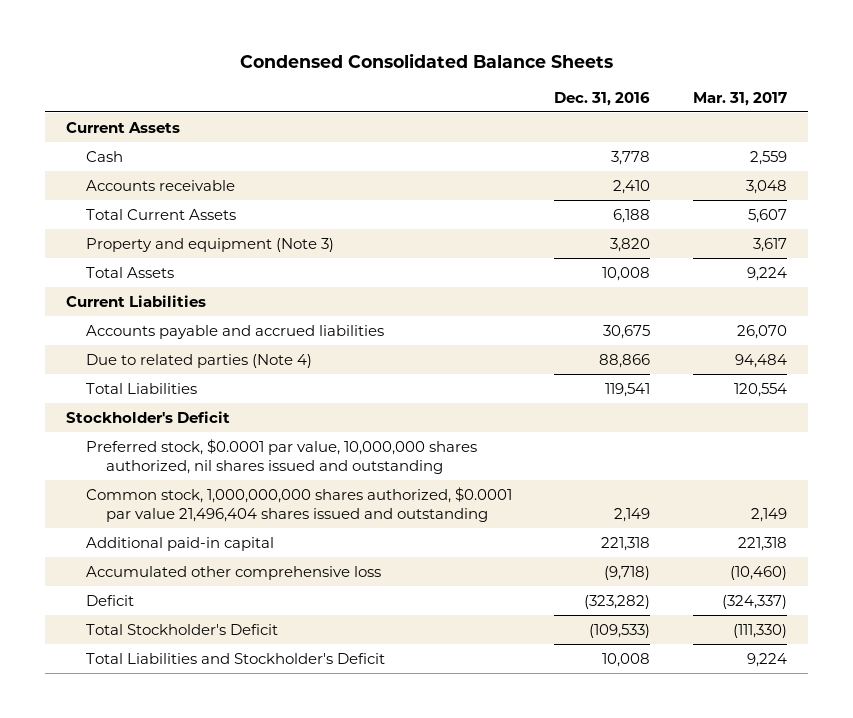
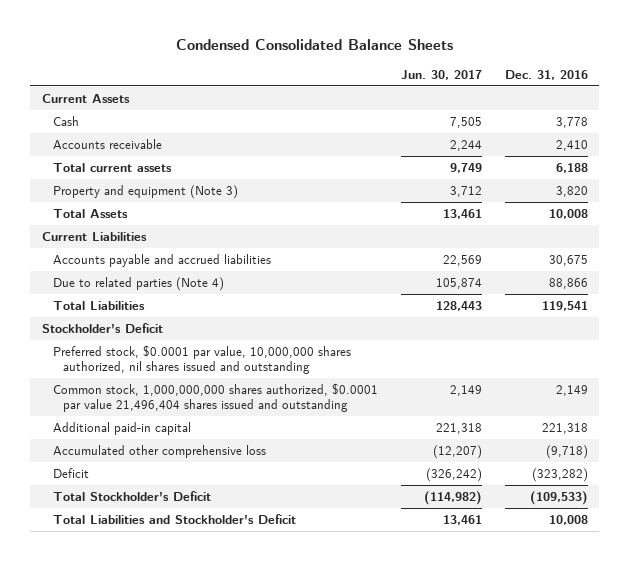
- | Dec. 31, 2016 | Mar. 31, 2017
+ | Jun. 30, 2017 | Dec. 31, 2016
- Total Current Assets | 6,188 | 5,607
+ Total current assets | 9,749 | 6,188

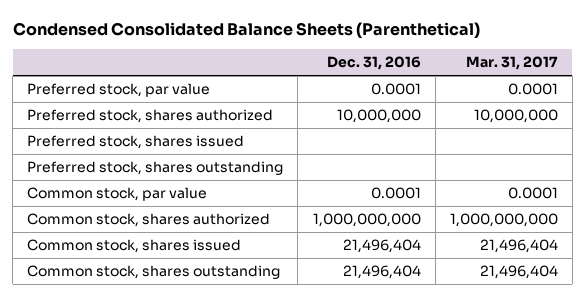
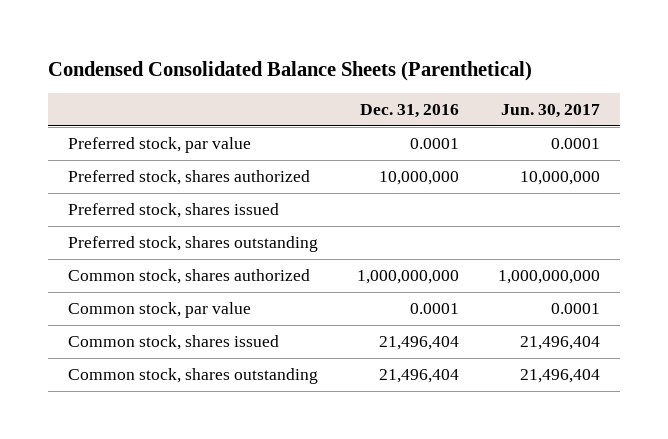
- | Dec. 31, 2016 | Mar. 31, 2017
+ | Dec. 31, 2016 | Jun. 30, 2017
moved down: Common stock, par value | 0.0001 | 0.0001

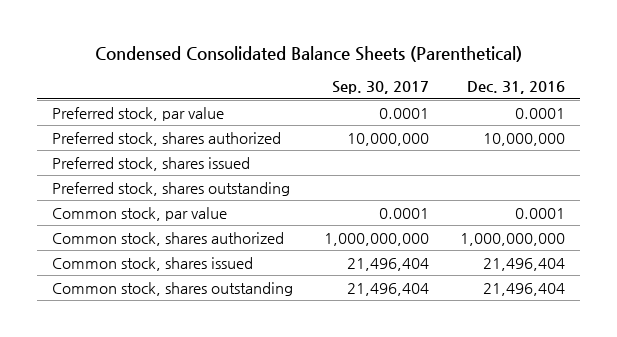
- | Dec. 31, 2016 | Jun. 30, 2017
+ | Sep. 30, 2017 | Dec. 31, 2016
moved down: Common stock, shares authorized | 1,000,000,000 | 1,000,000,000

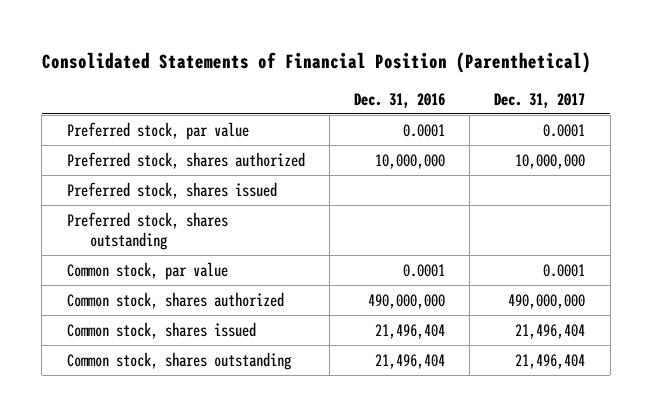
- Condensed Consolidated Balance Sheets (Parenthetical)
+ Consolidated Statements of Financial Position (Parenthetical)
- | Sep. 30, 2017 | Dec. 31, 2016
+ | Dec. 31, 2016 | Dec. 31, 2017
- Common stock, shares authorized | 1,000,000,000 | 1,000,000,000
+ Common stock, shares authorized | 490,000,000 | 490,000,000

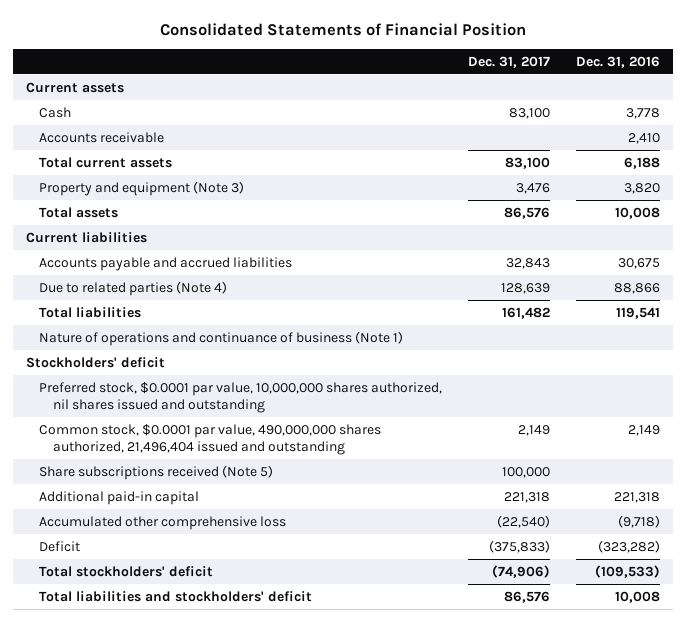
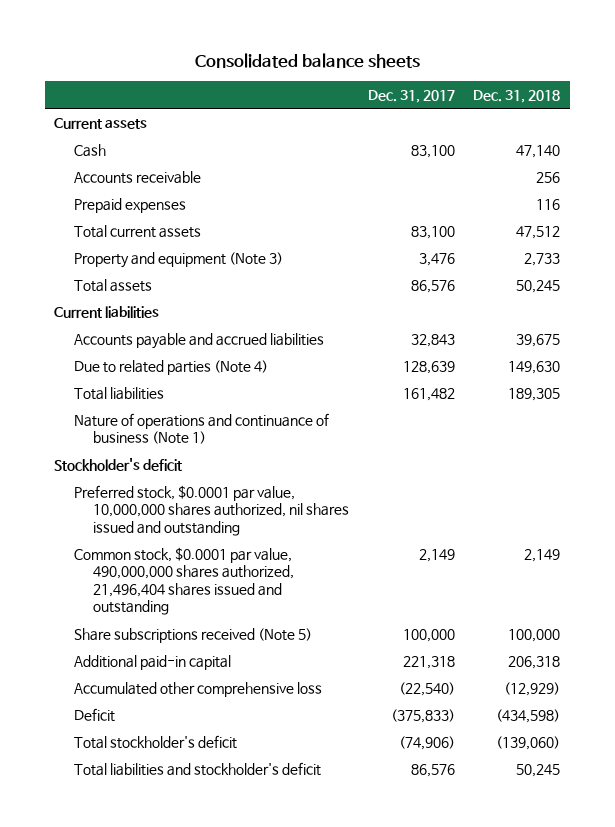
- Consolidated Statements of Financial Position
+ Consolidated balance sheets
- | Dec. 31, 2017 | Dec. 31, 2016
+ | Dec. 31, 2017 | Dec. 31, 2018
+ Prepaid expenses | | 116
- Stockholders' deficit
+ Stockholder's deficit
- Common stock, $0.0001 par value, 490,000,000 shares authorized, 21,496,404 issued and outstanding | 2,149 | 2,149
+ Common stock, $0.0001 par value, 490,000,000 shares authorized, 21,496,404 shares issued and outstanding | 2,149 | 2,149
- Total stockholders' deficit | (74,906) | (109,533)
- Total liabilities and stockholders' deficit | 86,576 | 10,008
+ Total stockholder's deficit | (74,906) | (139,060)
+ Total liabilities and stockholder's deficit | 86,576 | 50,245

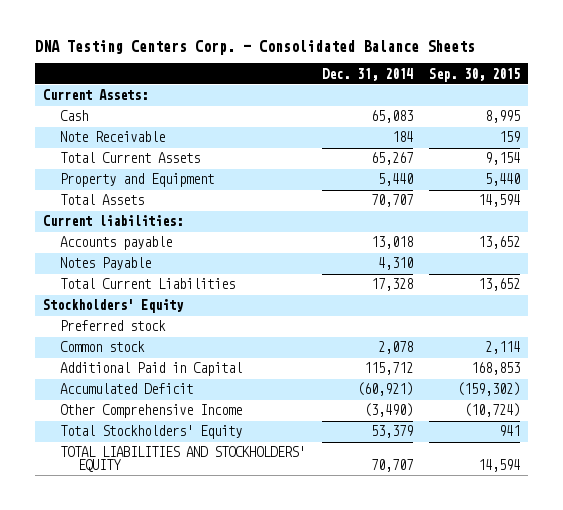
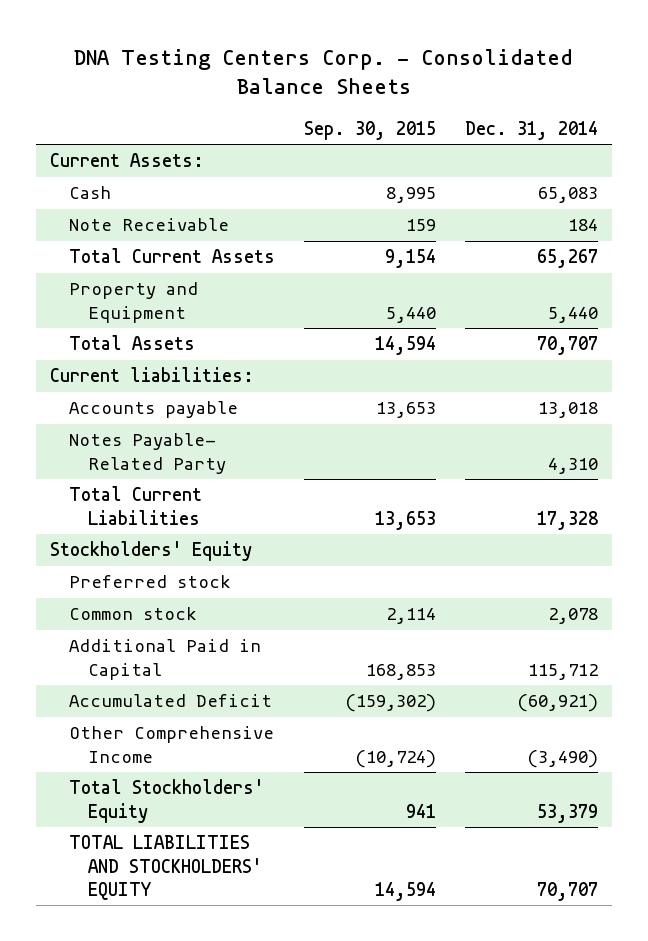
- | Dec. 31, 2014 | Sep. 30, 2015
+ | Sep. 30, 2015 | Dec. 31, 2014
- Accounts payable | 13,018 | 13,652
- Notes Payable | 4,310 |
- Total Current Liabilities | 17,328 | 13,652
+ Accounts payable | 13,653 | 13,018
+ Notes Payable- Related Party | | 4,310
+ Total Current Liabilities | 13,653 | 17,328

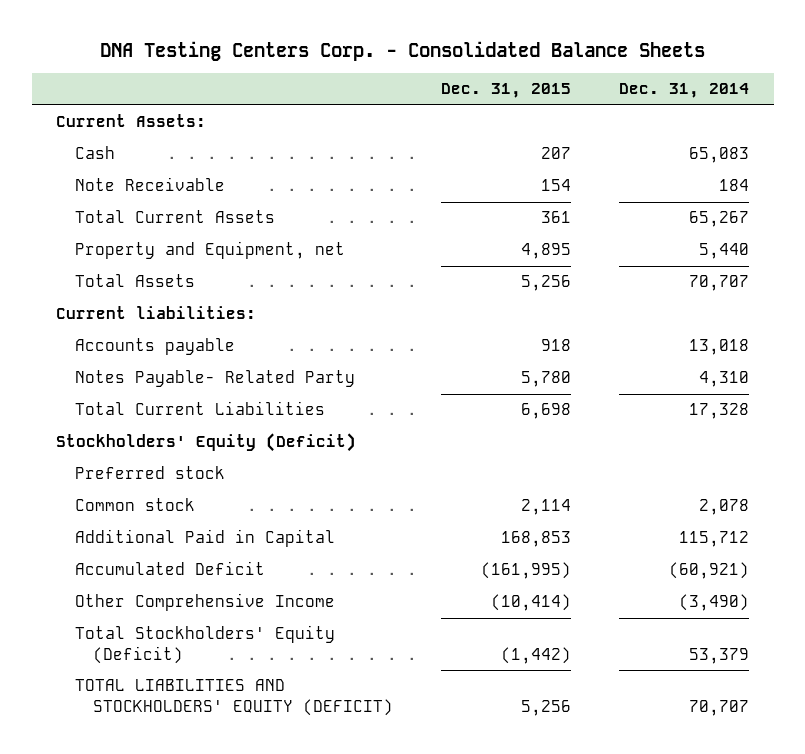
- | Sep. 30, 2015 | Dec. 31, 2014
+ | Dec. 31, 2015 | Dec. 31, 2014
- Property and Equipment | 5,440 | 5,440
+ Property and Equipment, net | 4,895 | 5,440
- Stockholders' Equity
+ Stockholders' Equity (Deficit)
- Total Stockholders' Equity | 941 | 53,379
- TOTAL LIABILITIES AND STOCKHOLDERS' EQUITY | 14,594 | 70,707
+ Total Stockholders' Equity (Deficit) | (1,442) | 53,379
+ TOTAL LIABILITIES AND STOCKHOLDERS' EQUITY (DEFICIT) | 5,256 | 70,707

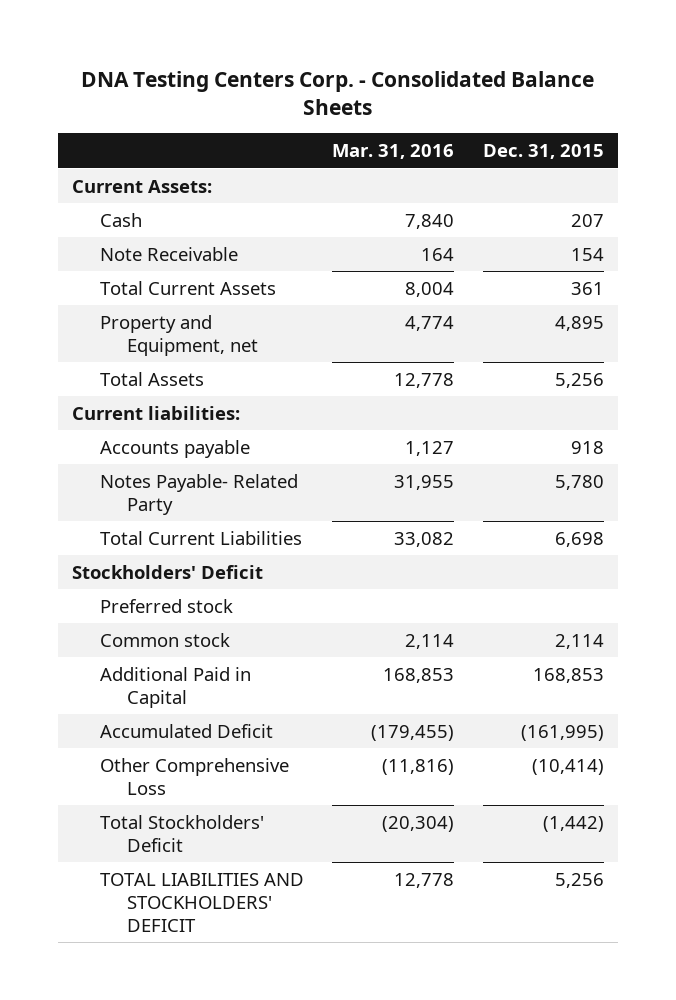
- | Dec. 31, 2015 | Dec. 31, 2014
+ | Mar. 31, 2016 | Dec. 31, 2015
- Stockholders' Equity (Deficit)
+ Stockholders' Deficit
- Other Comprehensive Income | (10,414) | (3,490)
- Total Stockholders' Equity (Deficit) | (1,442) | 53,379
- TOTAL LIABILITIES AND STOCKHOLDERS' EQUITY (DEFICIT) | 5,256 | 70,707
+ Other Comprehensive Loss | (11,816) | (10,414)
+ Total Stockholders' Deficit | (20,304) | (1,442)
+ TOTAL LIABILITIES AND STOCKHOLDERS' DEFICIT | 12,778 | 5,256

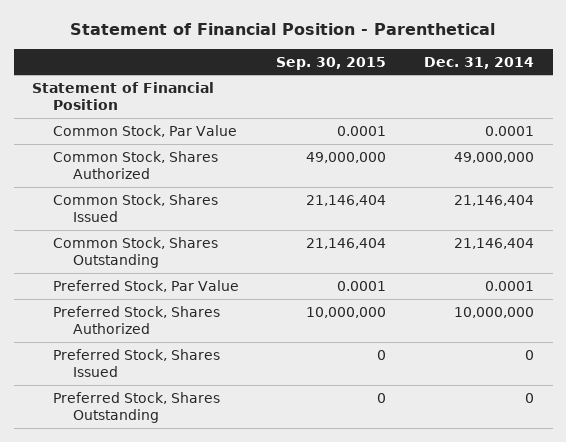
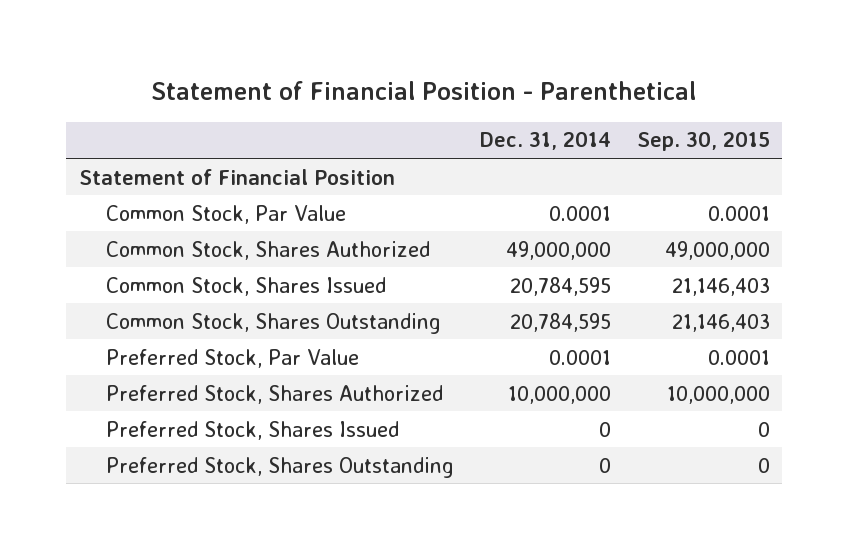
- | Sep. 30, 2015 | Dec. 31, 2014
+ | Dec. 31, 2014 | Sep. 30, 2015
- Common Stock, Shares Issued | 21,146,404 | 21,146,404
- Common Stock, Shares Outstanding | 21,146,404 | 21,146,404
+ Common Stock, Shares Issued | 20,784,595 | 21,146,403
+ Common Stock, Shares Outstanding | 20,784,595 | 21,146,403

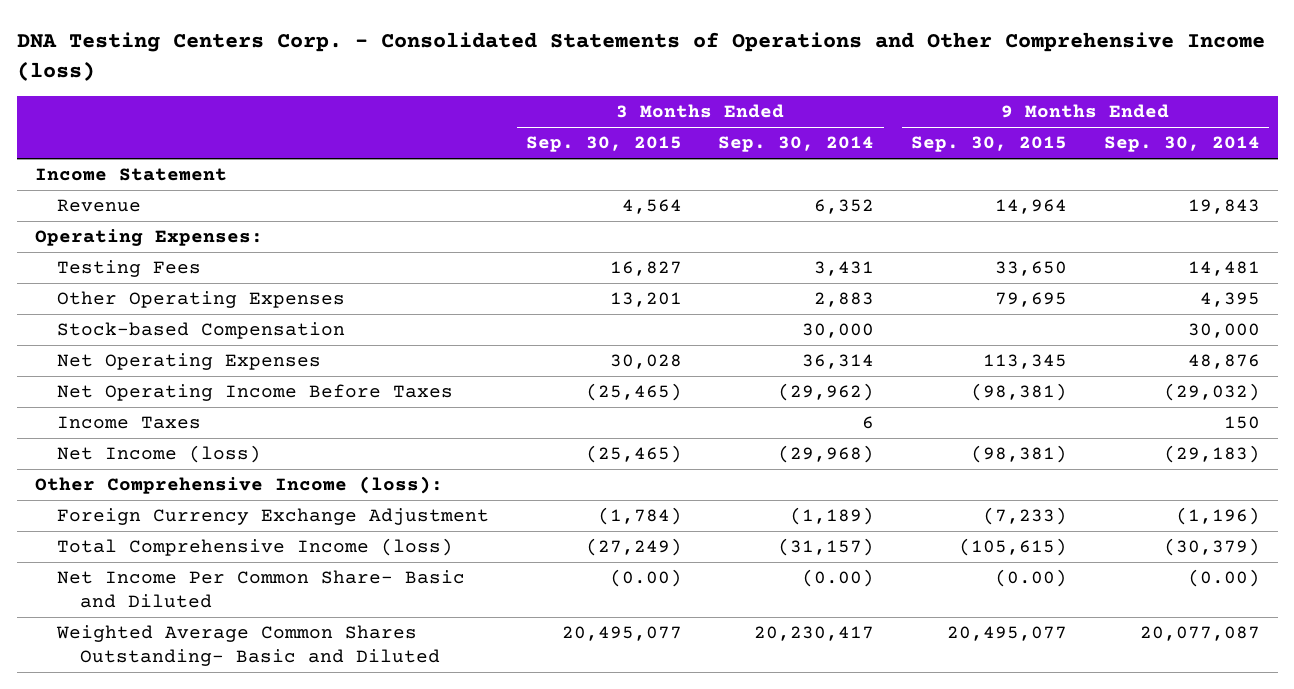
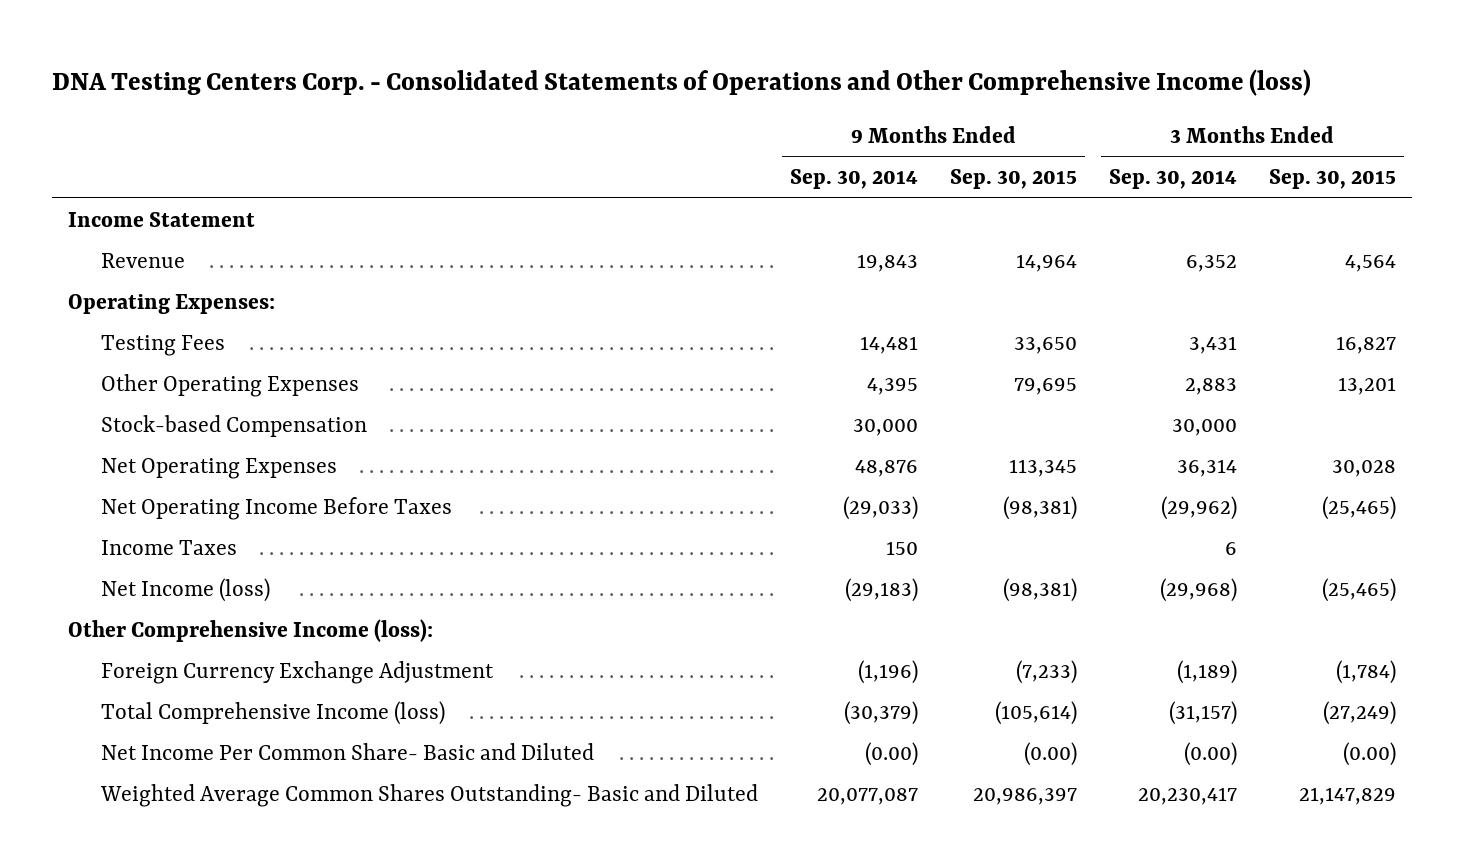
- | 3 Months Ended Sep. 30, 2015 | 3 Months Ended Sep. 30, 2014 | 9 Months Ended Sep. 30, 2015 | 9 Months Ended Sep. 30, 2014
+ | 9 Months Ended Sep. 30, 2014 | 9 Months Ended Sep. 30, 2015 | 3 Months Ended Sep. 30, 2014 | 3 Months Ended Sep. 30, 2015
- Net Operating Income Before Taxes | (25,465) | (29,962) | (98,381) | (29,032)
+ Net Operating Income Before Taxes | (29,033) | (98,381) | (29,962) | (25,465)
- Total Comprehensive Income (loss) | (27,249) | (31,157) | (105,615) | (30,379)
+ Total Comprehensive Income (loss) | (30,379) | (105,614) | (31,157) | (27,249)
- Weighted Average Common Shares Outstanding- Basic and Diluted | 20,495,077 | 20,230,417 | 20,495,077 | 20,077,087
+ Weighted Average Common Shares Outstanding- Basic and Diluted | 20,077,087 | 20,986,397 | 20,230,417 | 21,147,829

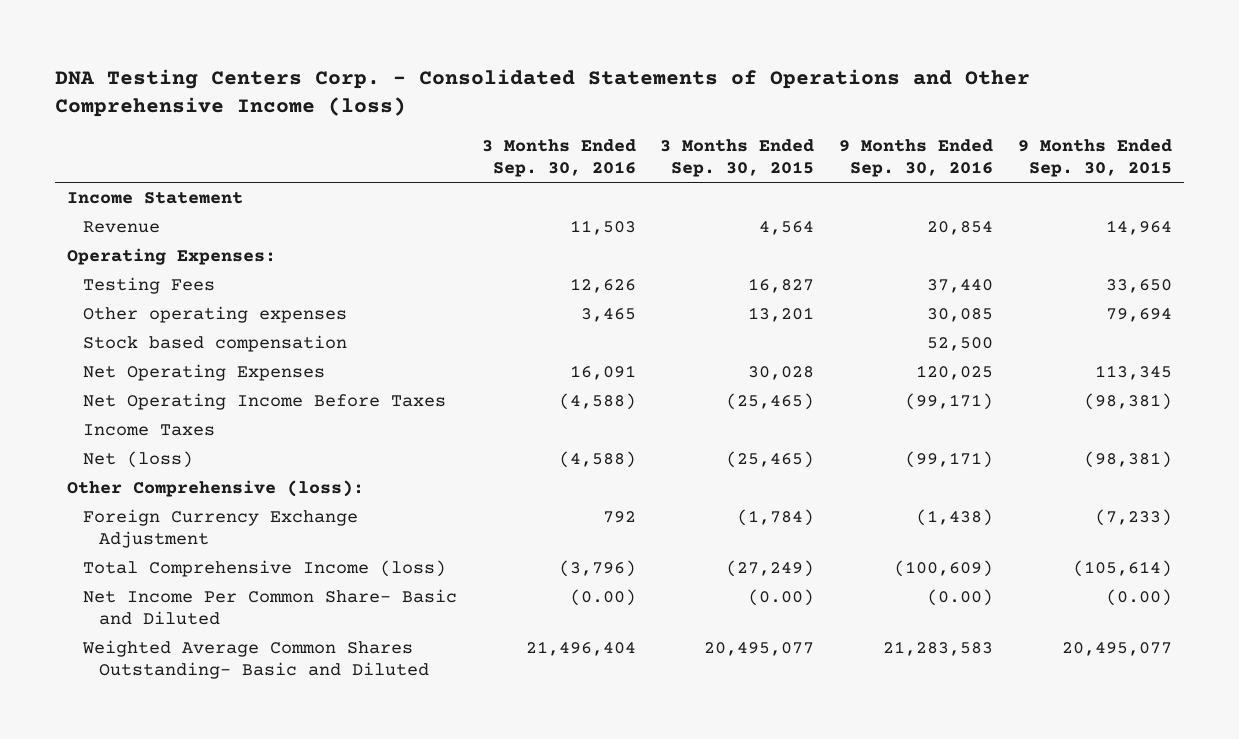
- | 9 Months Ended Sep. 30, 2014 | 9 Months Ended Sep. 30, 2015 | 3 Months Ended Sep. 30, 2014 | 3 Months Ended Sep. 30, 2015
+ | 3 Months Ended Sep. 30, 2016 | 3 Months Ended Sep. 30, 2015 | 9 Months Ended Sep. 30, 2016 | 9 Months Ended Sep. 30, 2015
- Other Operating Expenses | 4,395 | 79,695 | 2,883 | 13,201
- Stock-based Compensation | 30,000 | | 30,000 |
+ Other operating expenses | 3,465 | 13,201 | 30,085 | 79,694
+ Stock based compensation | | | 52,500 |
- Net Income (loss) | (29,183) | (98,381) | (29,968) | (25,465)
- Other Comprehensive Income (loss):
+ Net (loss) | (4,588) | (25,465) | (99,171) | (98,381)
+ Other Comprehensive (loss):
- Weighted Average Common Shares Outstanding- Basic and Diluted | 20,077,087 | 20,986,397 | 20,230,417 | 21,147,829
+ Weighted Average Common Shares Outstanding- Basic and Diluted | 21,496,404 | 20,495,077 | 21,283,583 | 20,495,077

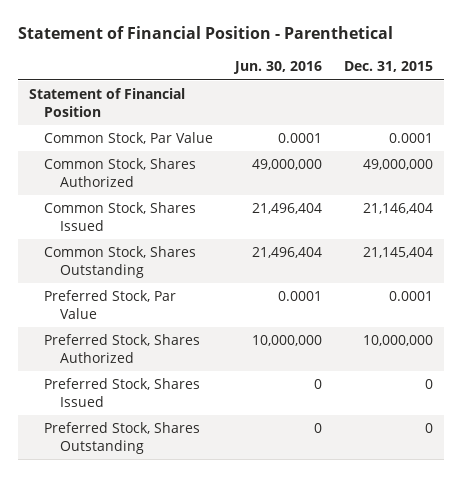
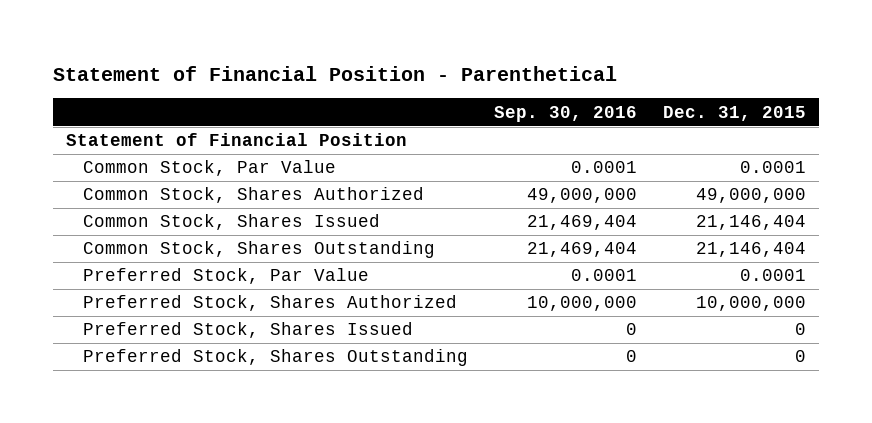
- | Jun. 30, 2016 | Dec. 31, 2015
+ | Sep. 30, 2016 | Dec. 31, 2015
- Common Stock, Shares Outstanding | 21,496,404 | 21,145,404
+ Common Stock, Shares Outstanding | 21,469,404 | 21,146,404

